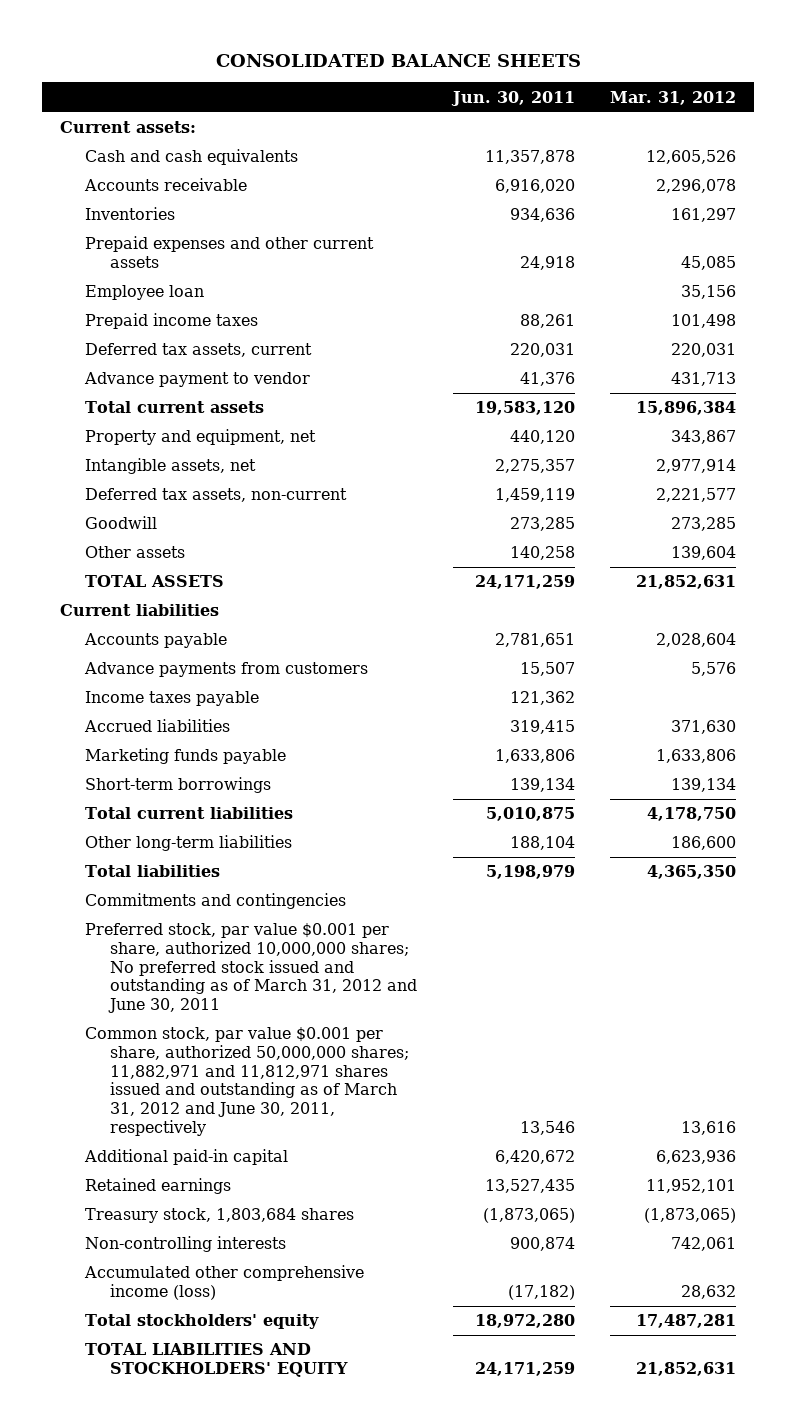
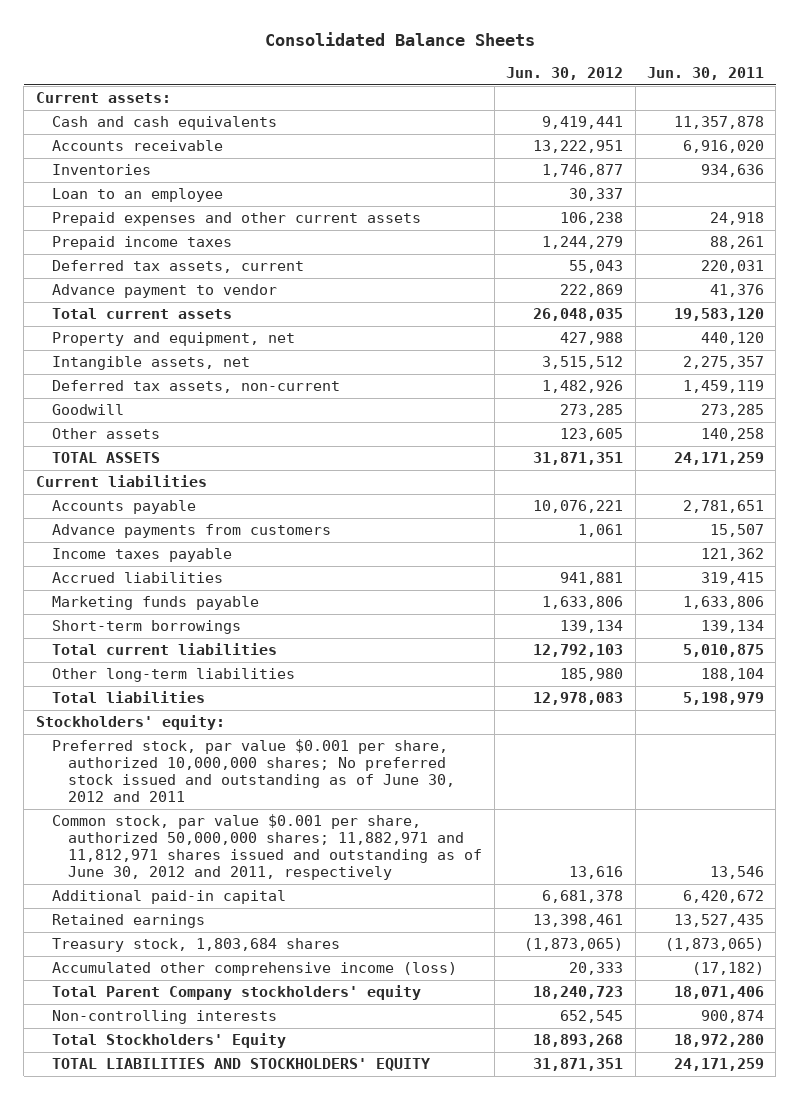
- CONSOLIDATED BALANCE SHEETS
+ Consolidated Balance Sheets
- | Jun. 30, 2011 | Mar. 31, 2012
+ | Jun. 30, 2012 | Jun. 30, 2011
+ Loan to an employee | 30,337 |
- Employee loan | | 35,156
- Commitments and contingencies
- Preferred stock, par value $0.001 per share, authorized 10,000,000 shares; No preferred stock issued and outstanding as of March 31, 2012 and June 30, 2011
- Common stock, par value $0.001 per share, authorized 50,000,000 shares; 11,882,971 and 11,812,971 shares issued and outstanding as of March 31, 2012 and June 30, 2011, respectively | 13,546 | 13,616
+ Stockholders' equity:
+ Preferred stock, par value $0.001 per share, authorized 10,000,000 shares; No preferred stock issued and outstanding as of June 30, 2012 and 2011
+ Common stock, par value $0.001 per share, authorized 50,000,000 shares; 11,882,971 and 11,812,971 shares issued and outstanding as of June 30, 2012 and 2011, respectively | 13,616 | 13,546
- Total stockholders' equity | 18,972,280 | 17,487,281
+ Total Parent Company stockholders' equity | 18,240,723 | 18,071,406
moved down: Non-controlling interests | 652,545 | 900,874
+ Total Stockholders' Equity | 18,893,268 | 18,972,280

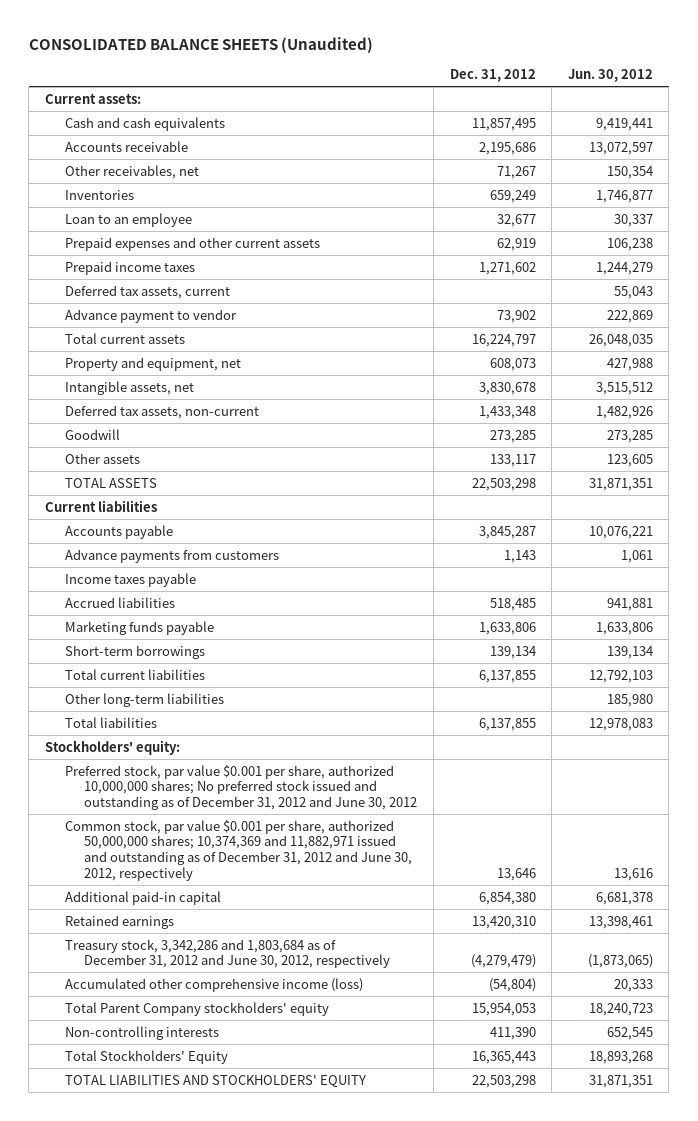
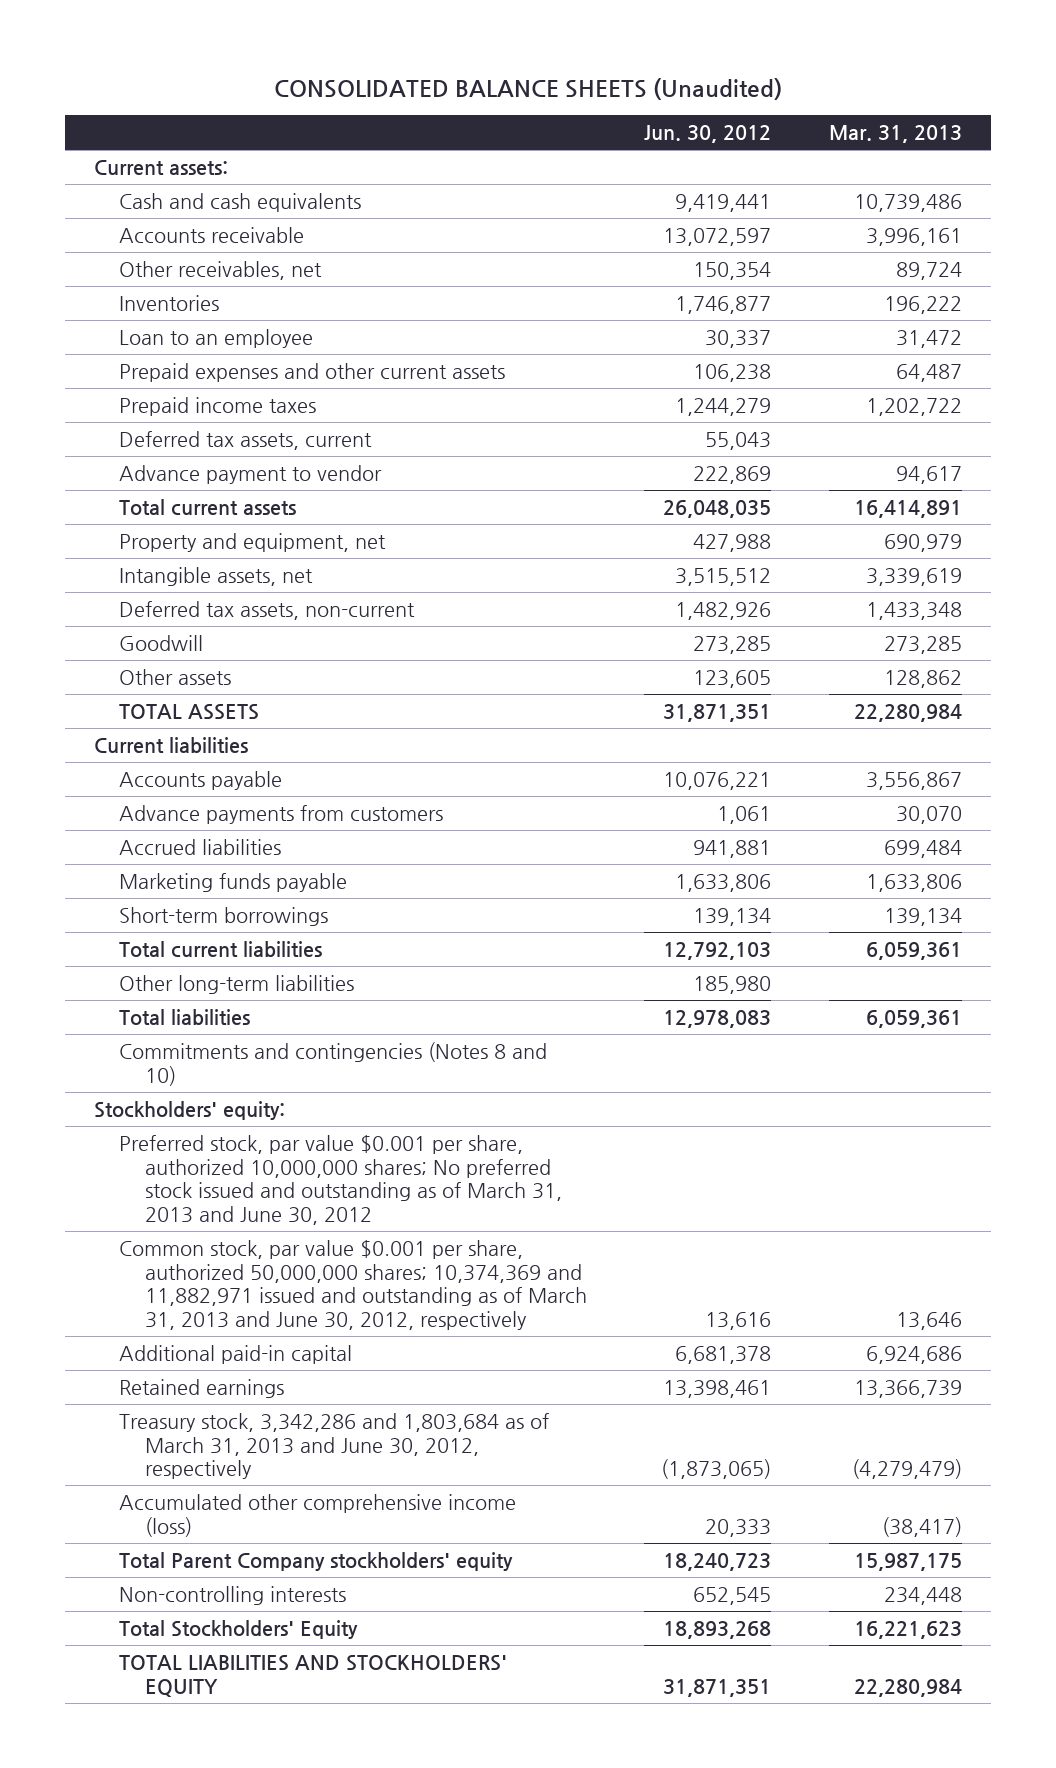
- | Dec. 31, 2012 | Jun. 30, 2012
+ | Jun. 30, 2012 | Mar. 31, 2013
- Income taxes payable
+ Commitments and contingencies (Notes 8 and 10)
- Preferred stock, par value $0.001 per share, authorized 10,000,000 shares; No preferred stock issued and outstanding as of December 31, 2012 and June 30, 2012
- Common stock, par value $0.001 per share, authorized 50,000,000 shares; 10,374,369 and 11,882,971 issued and outstanding as of December 31, 2012 and June 30, 2012, respectively | 13,646 | 13,616
+ Preferred stock, par value $0.001 per share, authorized 10,000,000 shares; No preferred stock issued and outstanding as of March 31, 2013 and June 30, 2012
+ Common stock, par value $0.001 per share, authorized 50,000,000 shares; 10,374,369 and 11,882,971 issued and outstanding as of March 31, 2013 and June 30, 2012, respectively | 13,616 | 13,646
- Treasury stock, 3,342,286 and 1,803,684 as of December 31, 2012 and June 30, 2012, respectively | (4,279,479) | (1,873,065)
+ Treasury stock, 3,342,286 and 1,803,684 as of March 31, 2013 and June 30, 2012, respectively | (1,873,065) | (4,279,479)

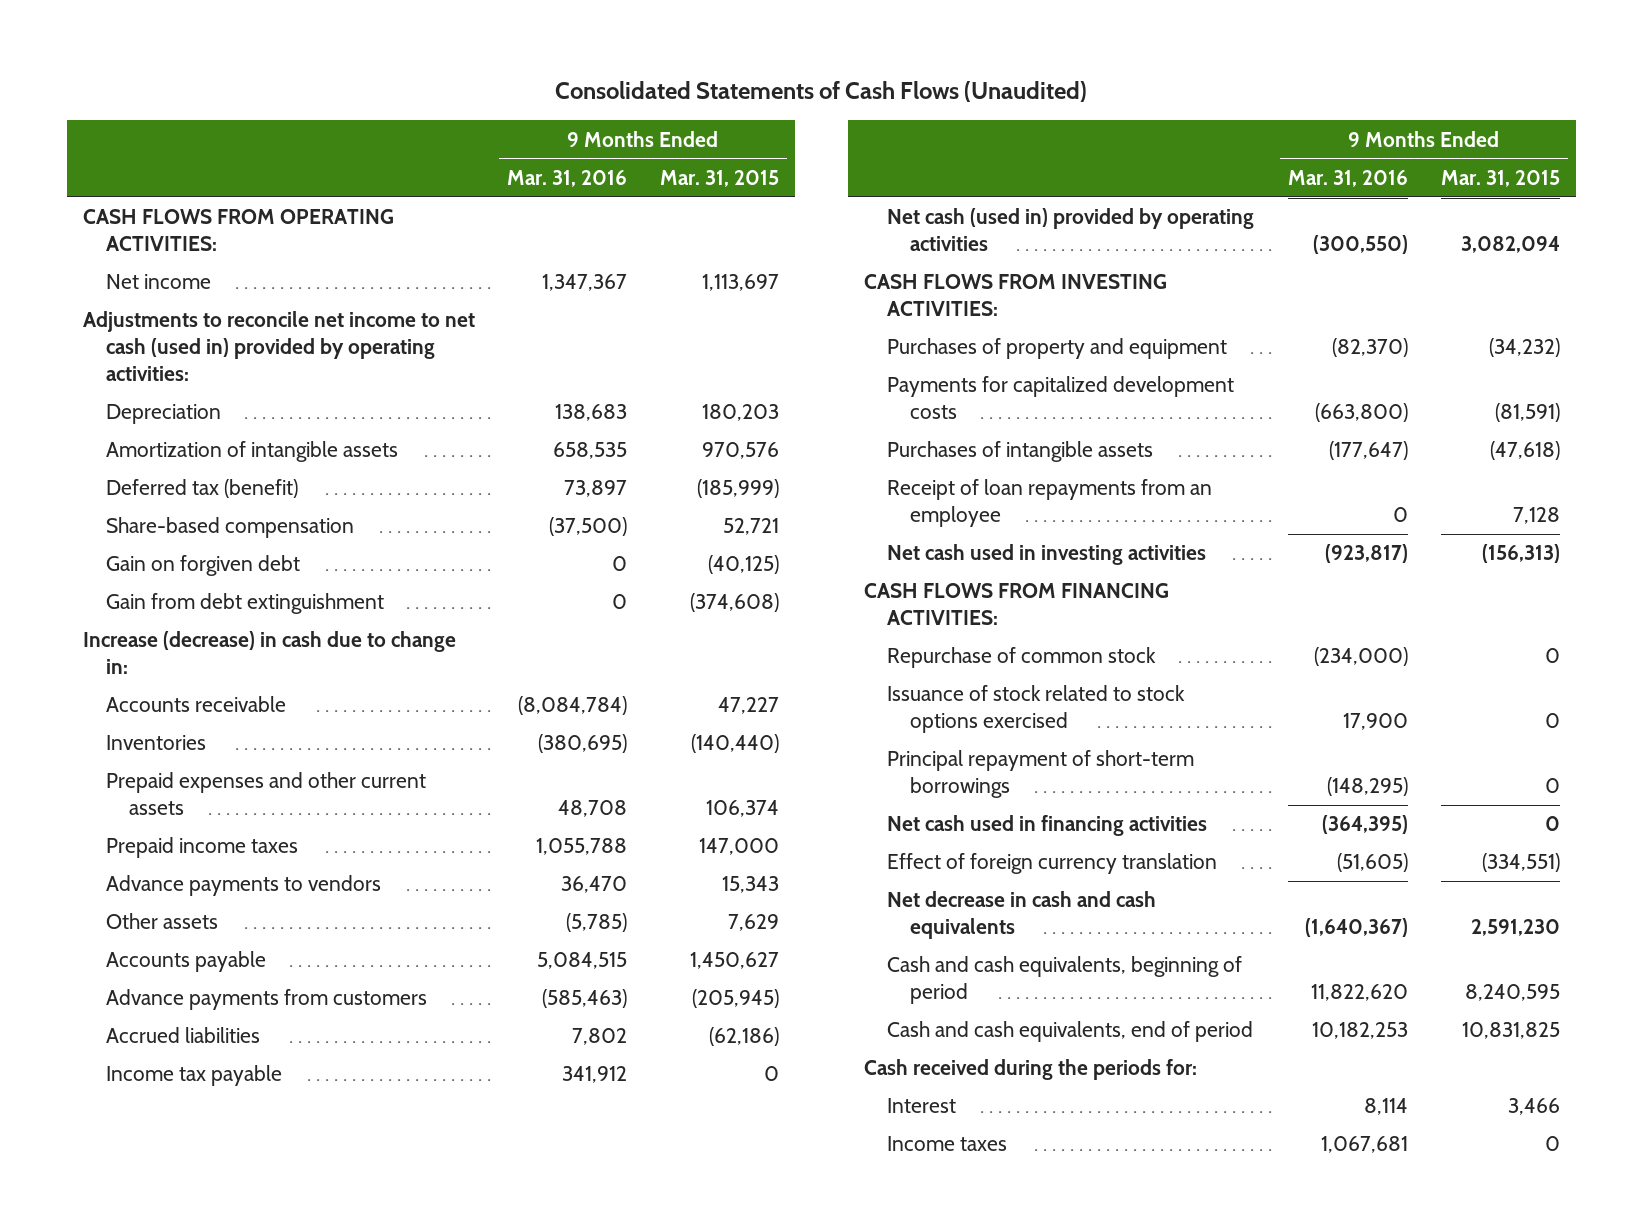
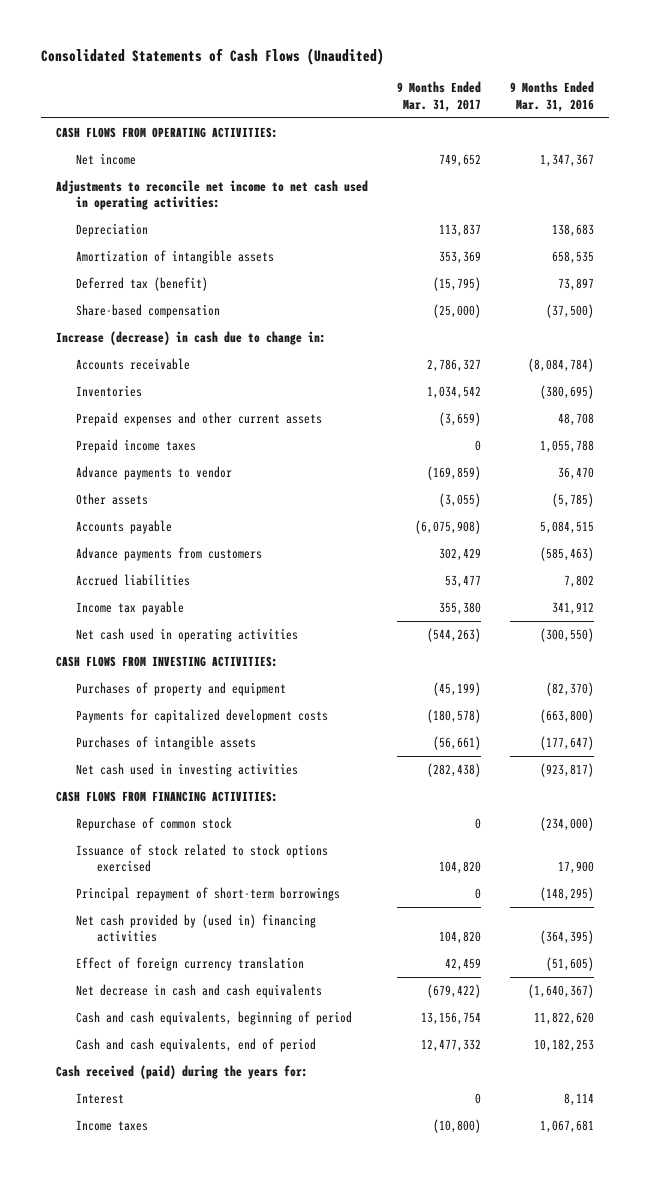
- | 9 Months Ended Mar. 31, 2016 | 9 Months Ended Mar. 31, 2015
+ | 9 Months Ended Mar. 31, 2017 | 9 Months Ended Mar. 31, 2016
- Adjustments to reconcile net income to net cash (used in) provided by operating activities:
+ Adjustments to reconcile net income to net cash used in operating activities:
- Gain on forgiven debt | 0 | (40,125)
- Gain from debt extinguishment | 0 | (374,608)
- Advance payments to vendors | 36,470 | 15,343
+ Advance payments to vendor | (169,859) | 36,470
- Net cash (used in) provided by operating activities | (300,550) | 3,082,094
+ Net cash used in operating activities | (544,263) | (300,550)
- Receipt of loan repayments from an employee | 0 | 7,128
- Net cash used in financing activities | (364,395) | 0
+ Net cash provided by (used in) financing activities | 104,820 | (364,395)
- Cash received during the periods for:
+ Cash received (paid) during the years for:

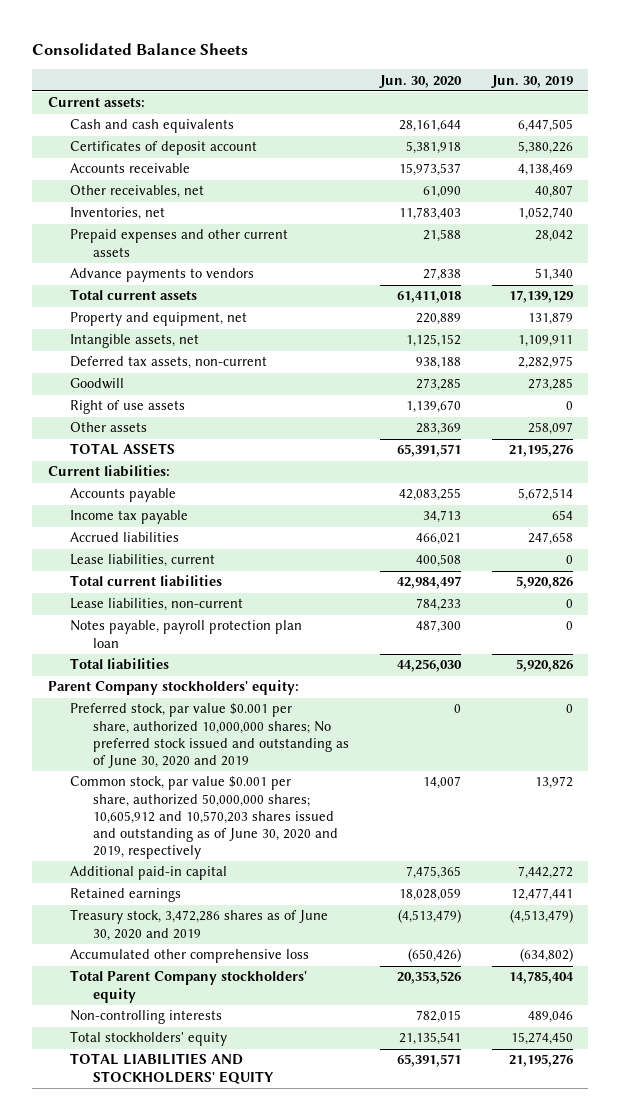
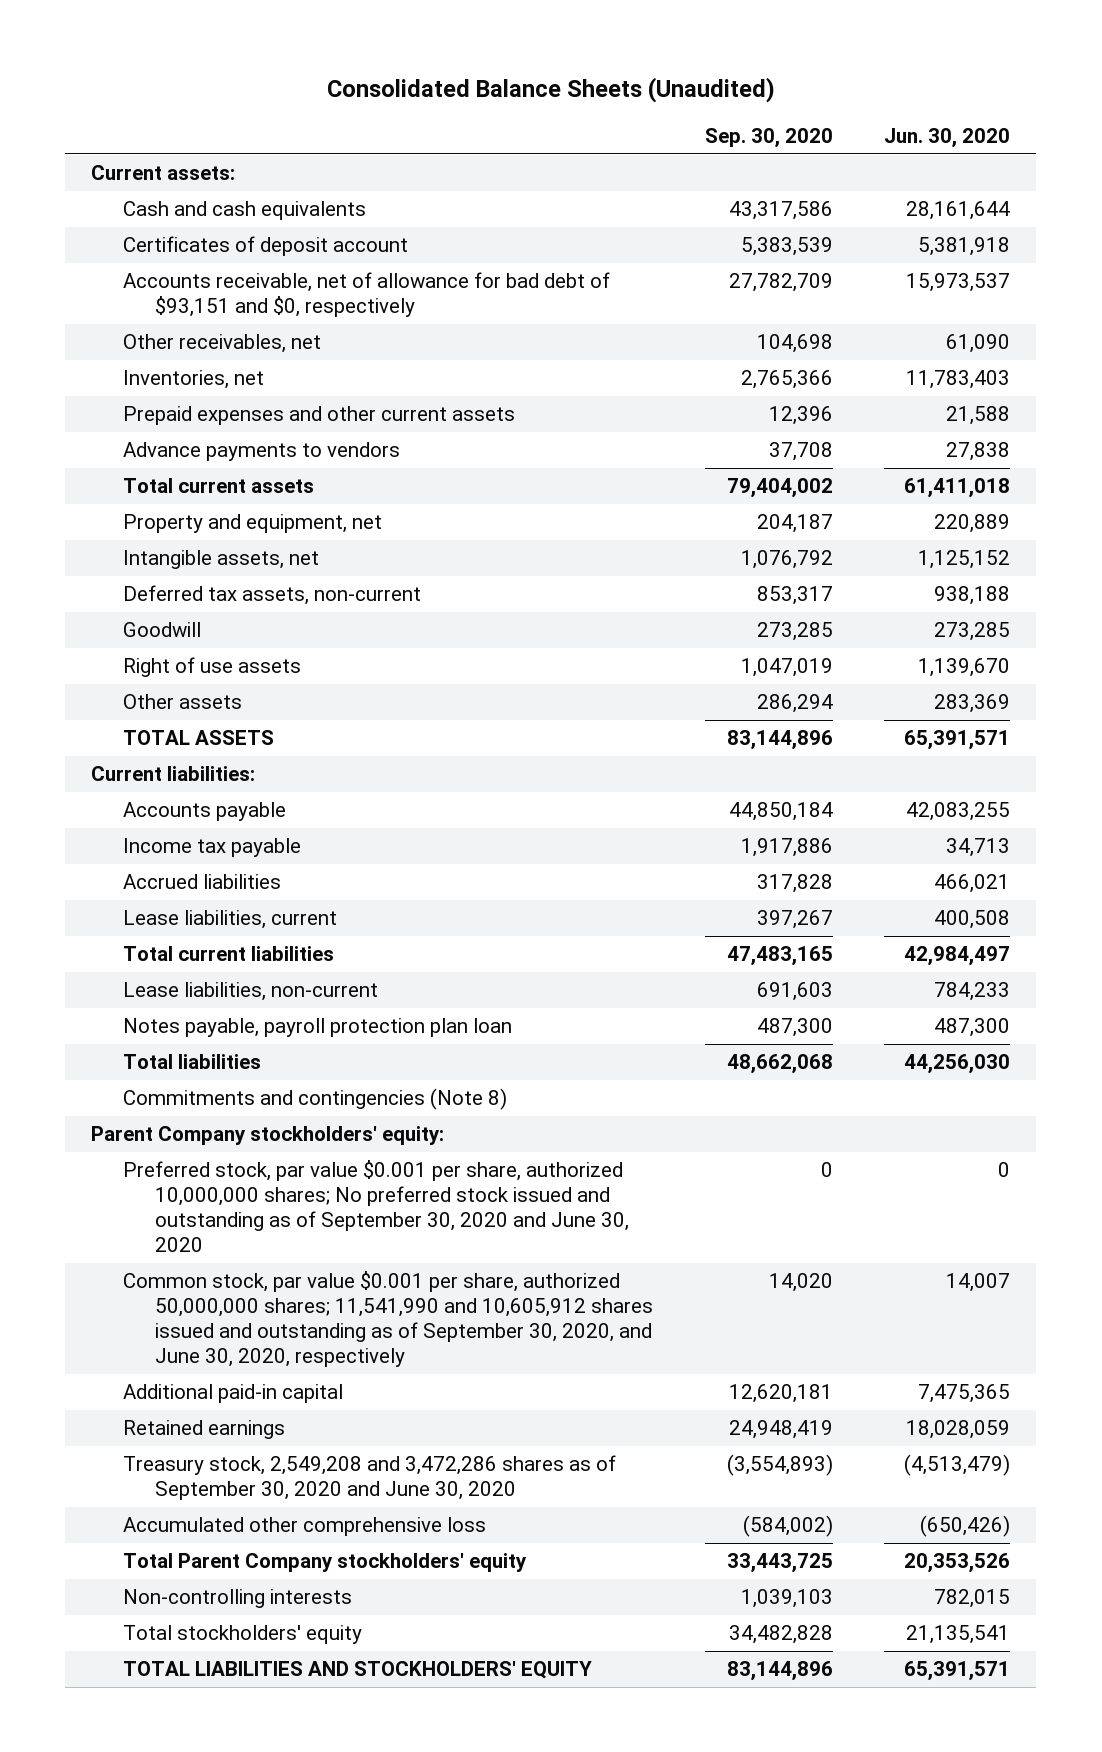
- Consolidated Balance Sheets
+ Consolidated Balance Sheets (Unaudited)
- | Jun. 30, 2020 | Jun. 30, 2019
+ | Sep. 30, 2020 | Jun. 30, 2020
- Accounts receivable | 15,973,537 | 4,138,469
+ Accounts receivable, net of allowance for bad debt of $93,151 and $0, respectively | 27,782,709 | 15,973,537
+ Commitments and contingencies (Note 8)
- Preferred stock, par value $0.001 per share, authorized 10,000,000 shares; No preferred stock issued and outstanding as of June 30, 2020 and 2019 | 0 | 0
- Common stock, par value $0.001 per share, authorized 50,000,000 shares; 10,605,912 and 10,570,203 shares issued and outstanding as of June 30, 2020 and 2019, respectively | 14,007 | 13,972
+ Preferred stock, par value $0.001 per share, authorized 10,000,000 shares; No preferred stock issued and outstanding as of September 30, 2020 and June 30, 2020 | 0 | 0
+ Common stock, par value $0.001 per share, authorized 50,000,000 shares; 11,541,990 and 10,605,912 shares issued and outstanding as of September 30, 2020, and June 30, 2020, respectively | 14,020 | 14,007
- Treasury stock, 3,472,286 shares as of June 30, 2020 and 2019 | (4,513,479) | (4,513,479)
+ Treasury stock, 2,549,208 and 3,472,286 shares as of September 30, 2020 and June 30, 2020 | (3,554,893) | (4,513,479)

